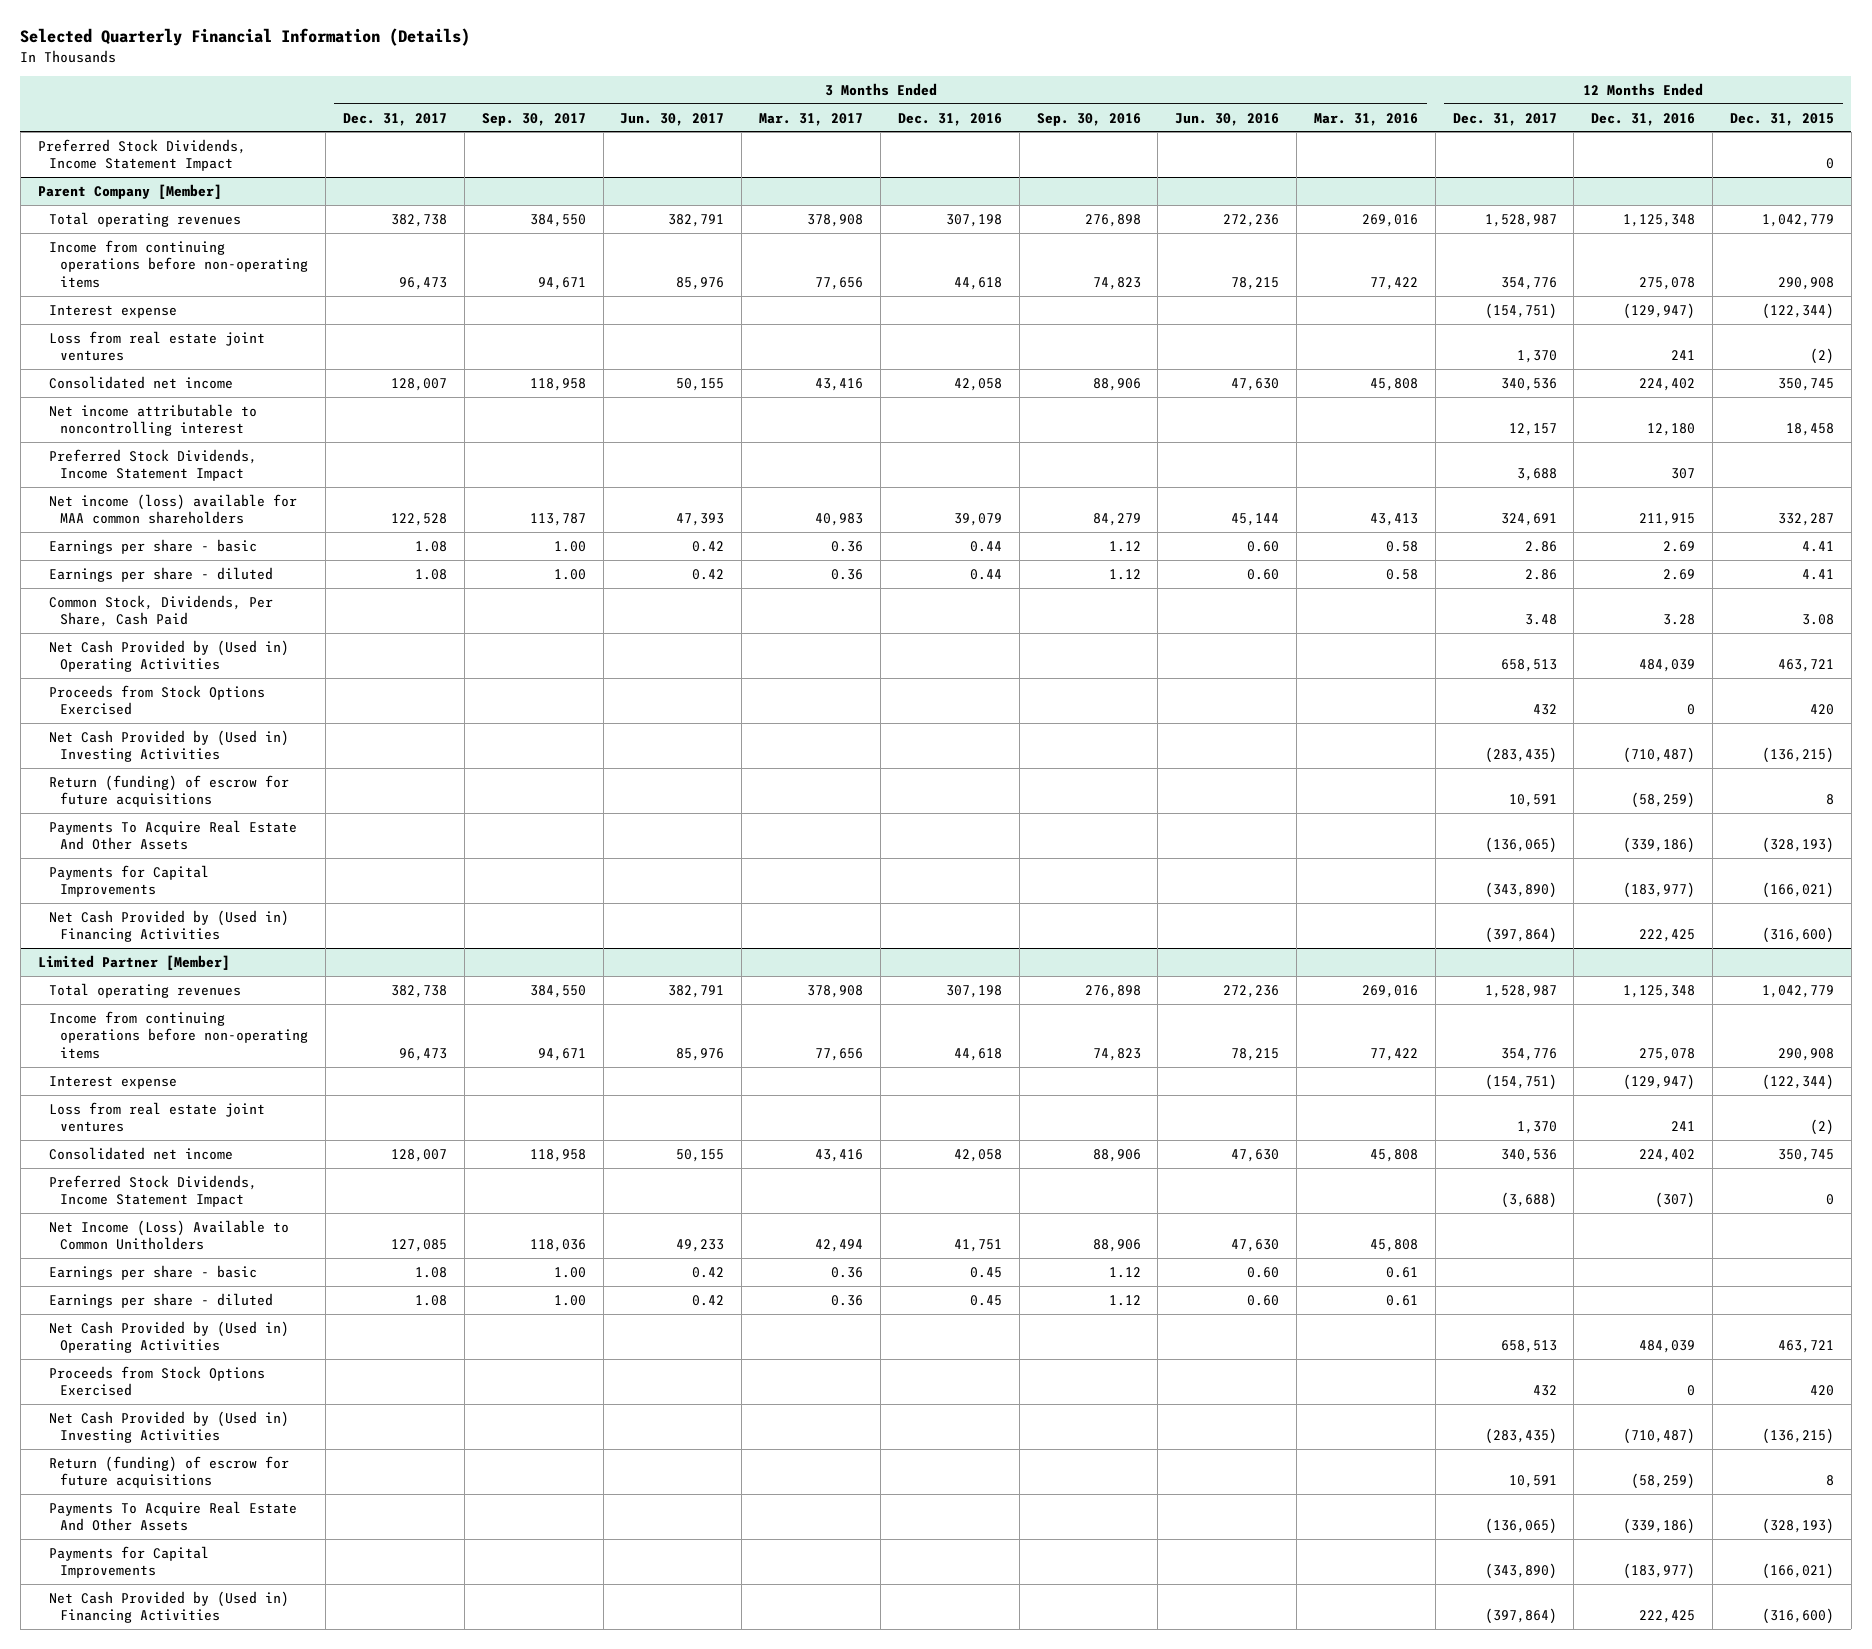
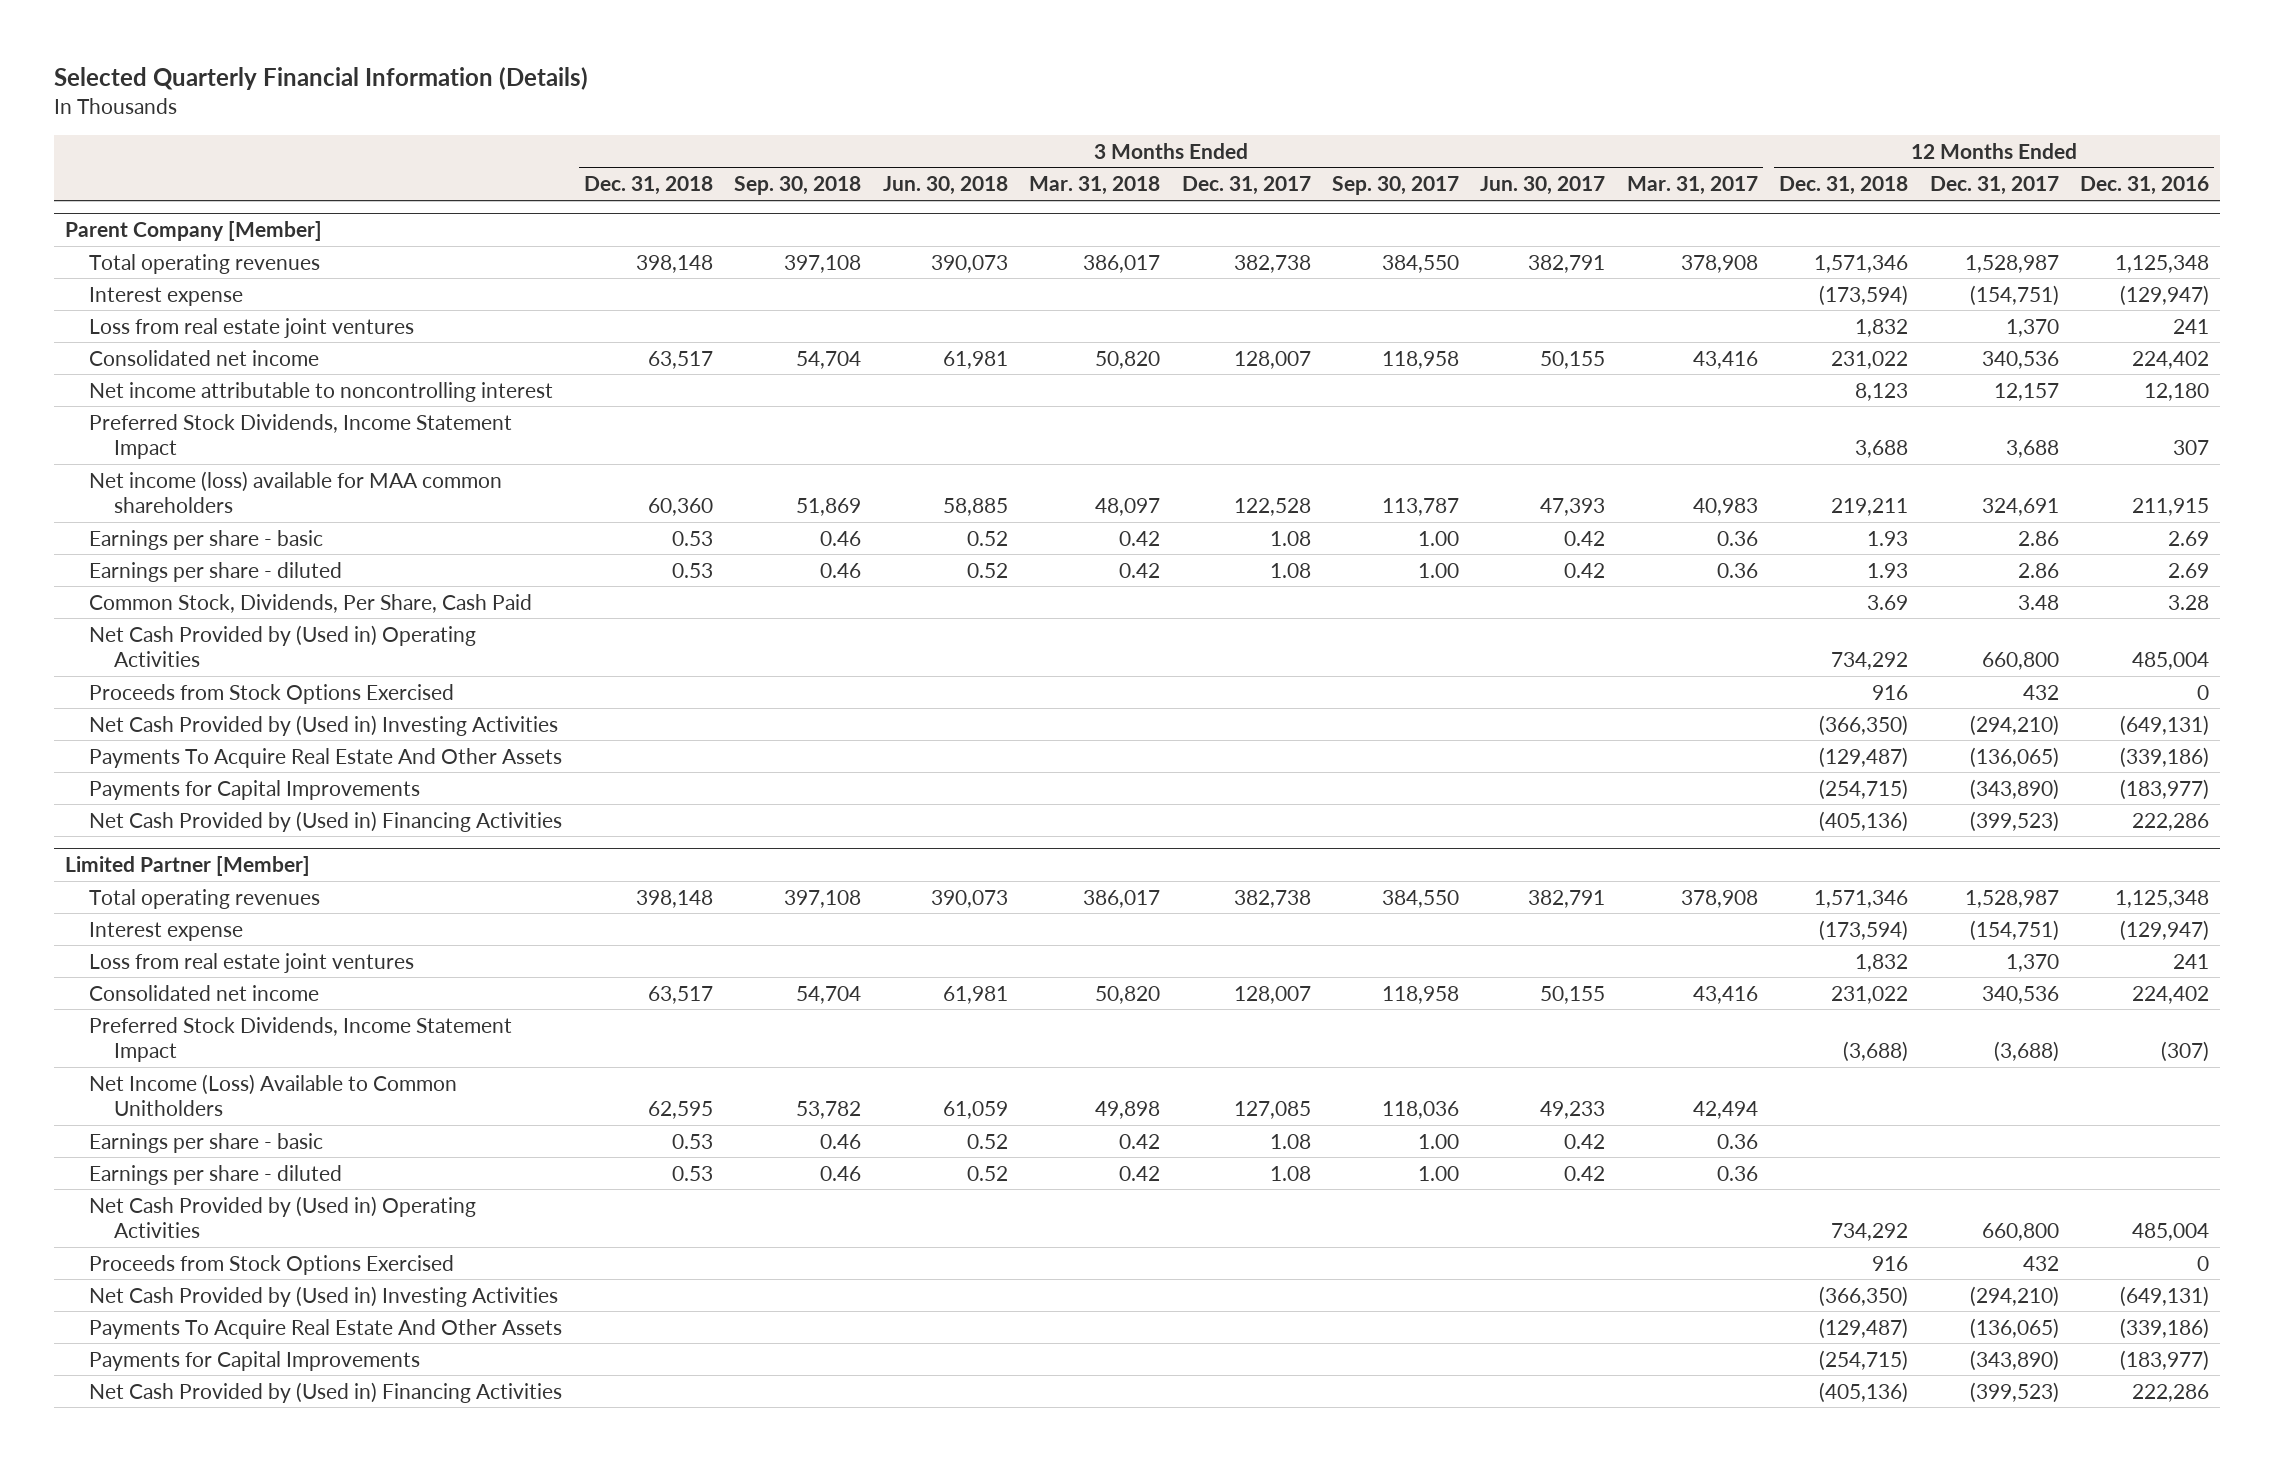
- | 3 Months Ended Dec. 31, 2017 | 3 Months Ended Sep. 30, 2017 | 3 Months Ended Jun. 30, 2017 | 3 Months Ended Mar. 31, 2017 | 3 Months Ended Dec. 31, 2016 | 3 Months Ended Sep. 30, 2016 | 3 Months Ended Jun. 30, 2016 | 3 Months Ended Mar. 31, 2016 | 12 Months Ended Dec. 31, 2017 | 12 Months Ended Dec. 31, 2016 | 12 Months Ended Dec. 31, 2015
+ | 3 Months Ended Dec. 31, 2018 | 3 Months Ended Sep. 30, 2018 | 3 Months Ended Jun. 30, 2018 | 3 Months Ended Mar. 31, 2018 | 3 Months Ended Dec. 31, 2017 | 3 Months Ended Sep. 30, 2017 | 3 Months Ended Jun. 30, 2017 | 3 Months Ended Mar. 31, 2017 | 12 Months Ended Dec. 31, 2018 | 12 Months Ended Dec. 31, 2017 | 12 Months Ended Dec. 31, 2016
- Preferred Stock Dividends, Income Statement Impact | | | | | | | | | | | 0
@ Parent Company [Member]
- Income from continuing operations before non-operating items | 96,473 | 94,671 | 85,976 | 77,656 | 44,618 | 74,823 | 78,215 | 77,422 | 354,776 | 275,078 | 290,908
- Net Cash Provided by (Used in) Operating Activities | | | | | | | | | 658,513 | 484,039 | 463,721
+ Net Cash Provided by (Used in) Operating Activities | | | | | | | | | 734,292 | 660,800 | 485,004
- Net Cash Provided by (Used in) Investing Activities | | | | | | | | | (283,435) | (710,487) | (136,215)
- Return (funding) of escrow for future acquisitions | | | | | | | | | 10,591 | (58,259) | 8
+ Net Cash Provided by (Used in) Investing Activities | | | | | | | | | (366,350) | (294,210) | (649,131)
- Net Cash Provided by (Used in) Financing Activities | | | | | | | | | (397,864) | 222,425 | (316,600)
+ Net Cash Provided by (Used in) Financing Activities | | | | | | | | | (405,136) | (399,523) | 222,286
@ Limited Partner [Member]
- Income from continuing operations before non-operating items | 96,473 | 94,671 | 85,976 | 77,656 | 44,618 | 74,823 | 78,215 | 77,422 | 354,776 | 275,078 | 290,908
- Net Cash Provided by (Used in) Operating Activities | | | | | | | | | 658,513 | 484,039 | 463,721
+ Net Cash Provided by (Used in) Operating Activities | | | | | | | | | 734,292 | 660,800 | 485,004
- Net Cash Provided by (Used in) Investing Activities | | | | | | | | | (283,435) | (710,487) | (136,215)
- Return (funding) of escrow for future acquisitions | | | | | | | | | 10,591 | (58,259) | 8
+ Net Cash Provided by (Used in) Investing Activities | | | | | | | | | (366,350) | (294,210) | (649,131)
- Net Cash Provided by (Used in) Financing Activities | | | | | | | | | (397,864) | 222,425 | (316,600)
+ Net Cash Provided by (Used in) Financing Activities | | | | | | | | | (405,136) | (399,523) | 222,286

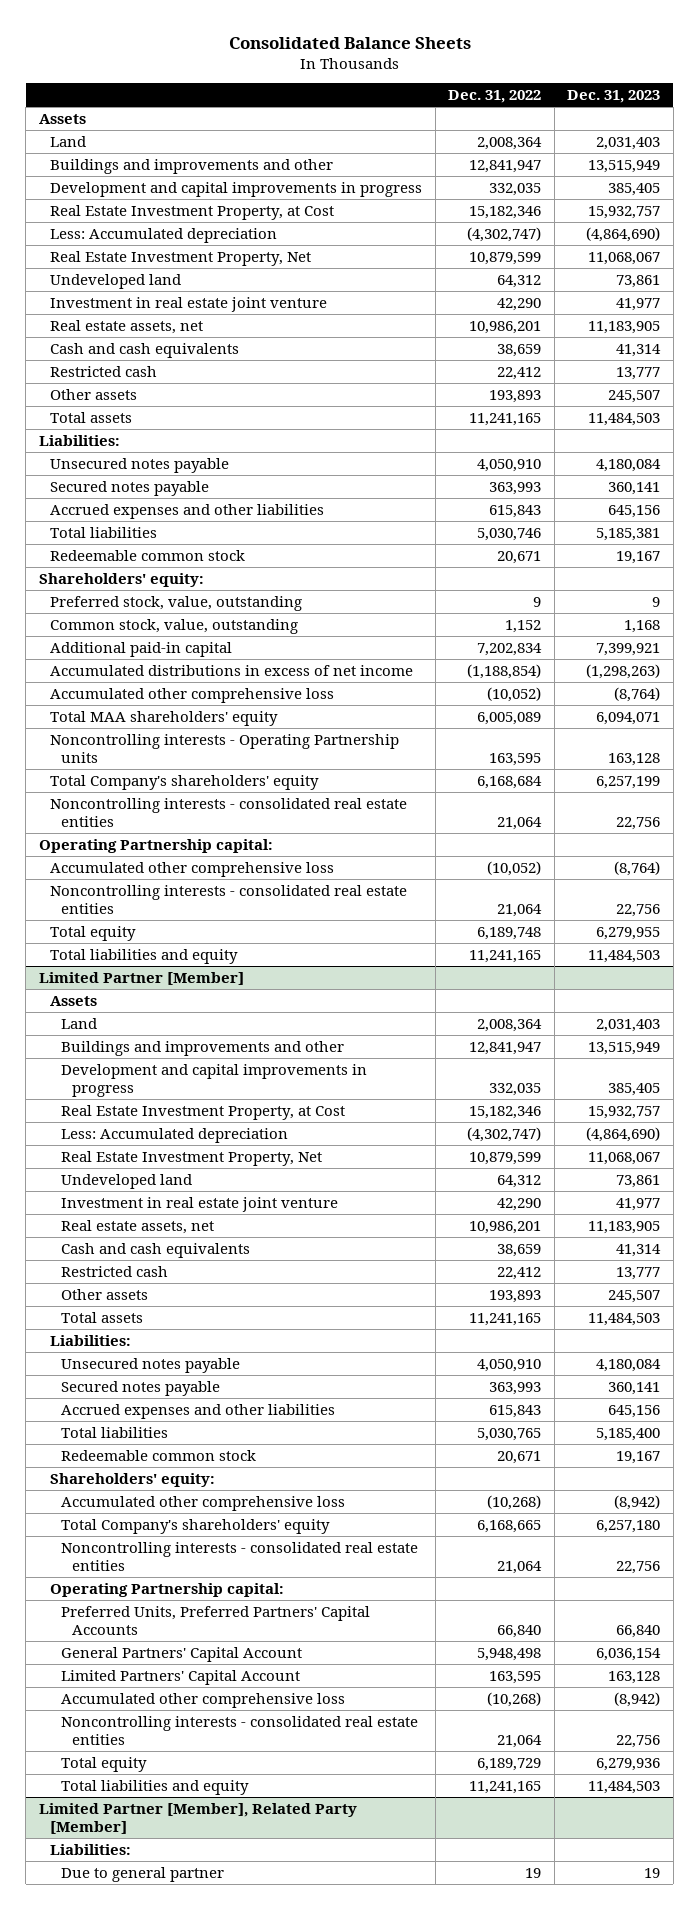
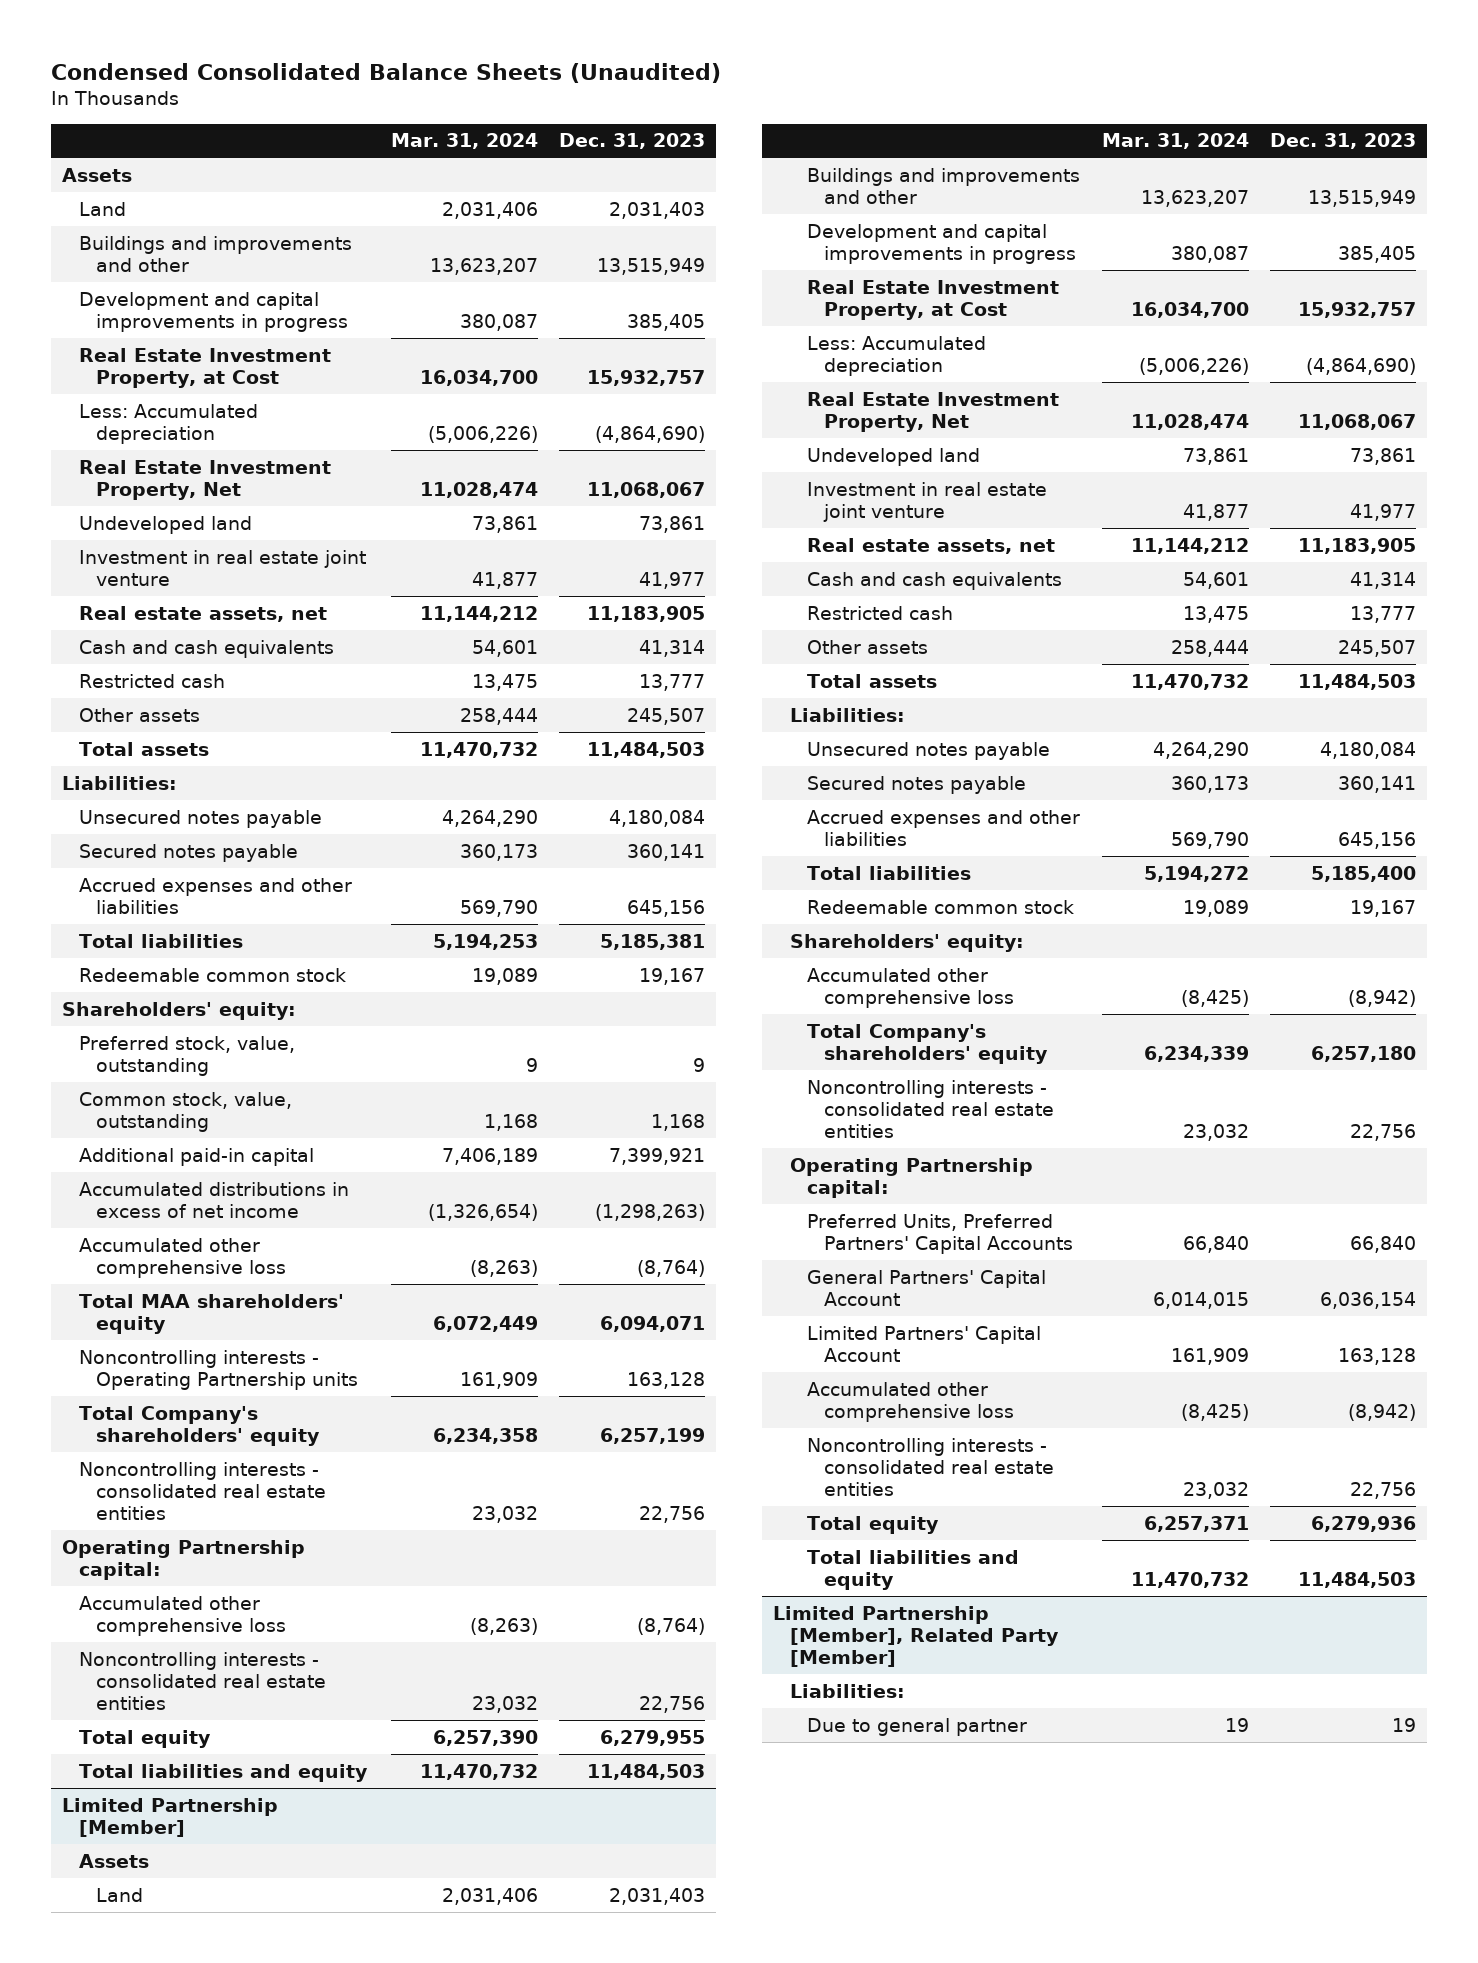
- Consolidated Balance Sheets
+ Condensed Consolidated Balance Sheets (Unaudited)
- | Dec. 31, 2022 | Dec. 31, 2023
+ | Mar. 31, 2024 | Dec. 31, 2023
- Limited Partner [Member]
+ Limited Partnership [Member]
- Limited Partner [Member], Related Party [Member]
+ Limited Partnership [Member], Related Party [Member]

